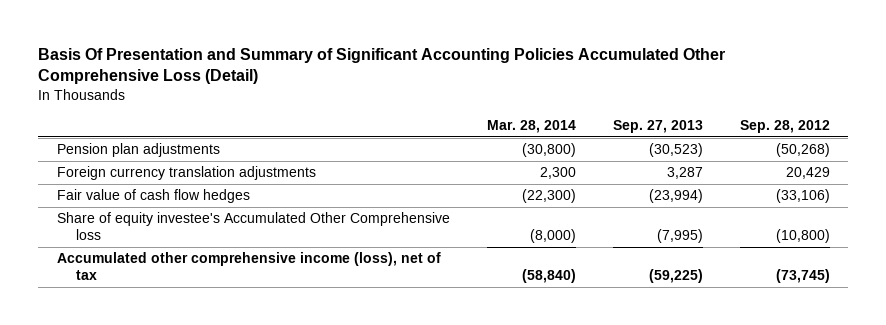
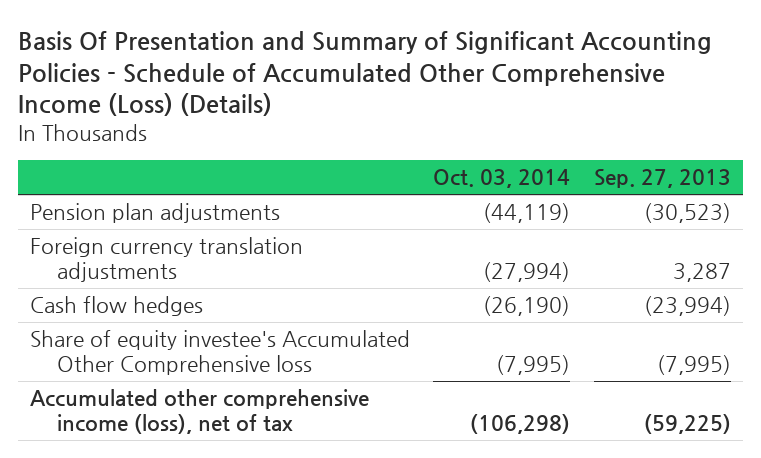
- Basis Of Presentation and Summary of Significant Accounting Policies Accumulated Other Comprehensive Loss (Detail)
+ Basis Of Presentation and Summary of Significant Accounting Policies - Schedule of Accumulated Other Comprehensive Income (Loss) (Details)
- | Mar. 28, 2014 | Sep. 27, 2013 | Sep. 28, 2012
+ | Oct. 03, 2014 | Sep. 27, 2013
- Fair value of cash flow hedges | (22,300) | (23,994) | (33,106)
+ Cash flow hedges | (26,190) | (23,994)

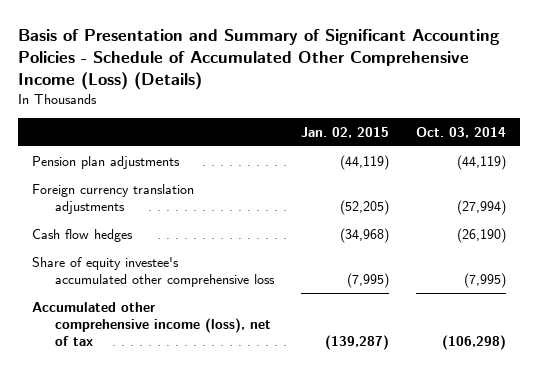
- Basis Of Presentation and Summary of Significant Accounting Policies - Schedule of Accumulated Other Comprehensive Income (Loss) (Details)
+ Basis of Presentation and Summary of Significant Accounting Policies - Schedule of Accumulated Other Comprehensive Income (Loss) (Details)
- | Oct. 03, 2014 | Sep. 27, 2013
+ | Jan. 02, 2015 | Oct. 03, 2014
- Share of equity investee's Accumulated Other Comprehensive loss | (7,995) | (7,995)
+ Share of equity investee's accumulated other comprehensive loss | (7,995) | (7,995)

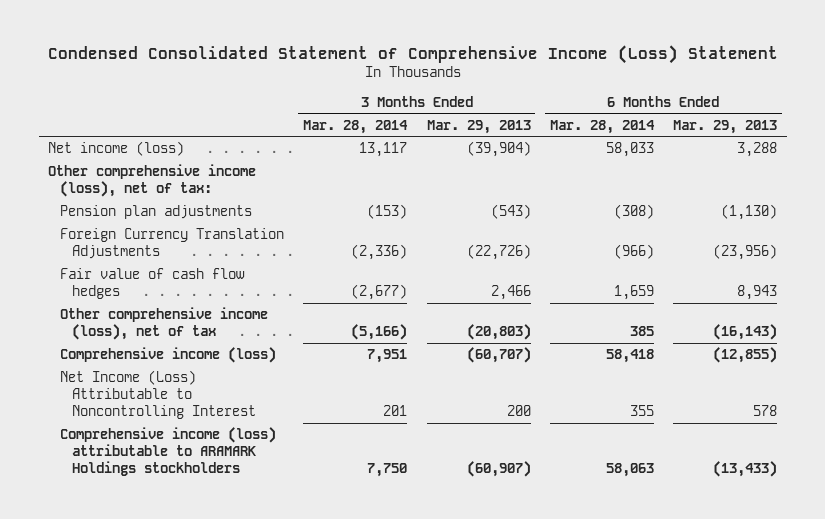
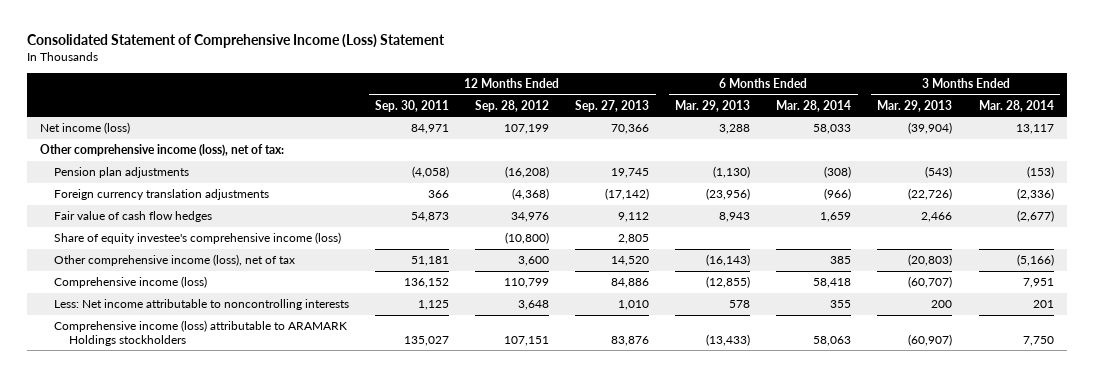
- Condensed Consolidated Statement of Comprehensive Income (Loss) Statement
+ Consolidated Statement of Comprehensive Income (Loss) Statement
- | 3 Months Ended Mar. 28, 2014 | 3 Months Ended Mar. 29, 2013 | 6 Months Ended Mar. 28, 2014 | 6 Months Ended Mar. 29, 2013
+ | 12 Months Ended Sep. 30, 2011 | 12 Months Ended Sep. 28, 2012 | 12 Months Ended Sep. 27, 2013 | 6 Months Ended Mar. 29, 2013 | 6 Months Ended Mar. 28, 2014 | 3 Months Ended Mar. 29, 2013 | 3 Months Ended Mar. 28, 2014
- Foreign Currency Translation Adjustments | (2,336) | (22,726) | (966) | (23,956)
+ Foreign currency translation adjustments | 366 | (4,368) | (17,142) | (23,956) | (966) | (22,726) | (2,336)
+ Share of equity investee's comprehensive income (loss) | | (10,800) | 2,805 | | | |
- Net Income (Loss) Attributable to Noncontrolling Interest | 201 | 200 | 355 | 578
+ Less: Net income attributable to noncontrolling interests | 1,125 | 3,648 | 1,010 | 578 | 355 | 200 | 201

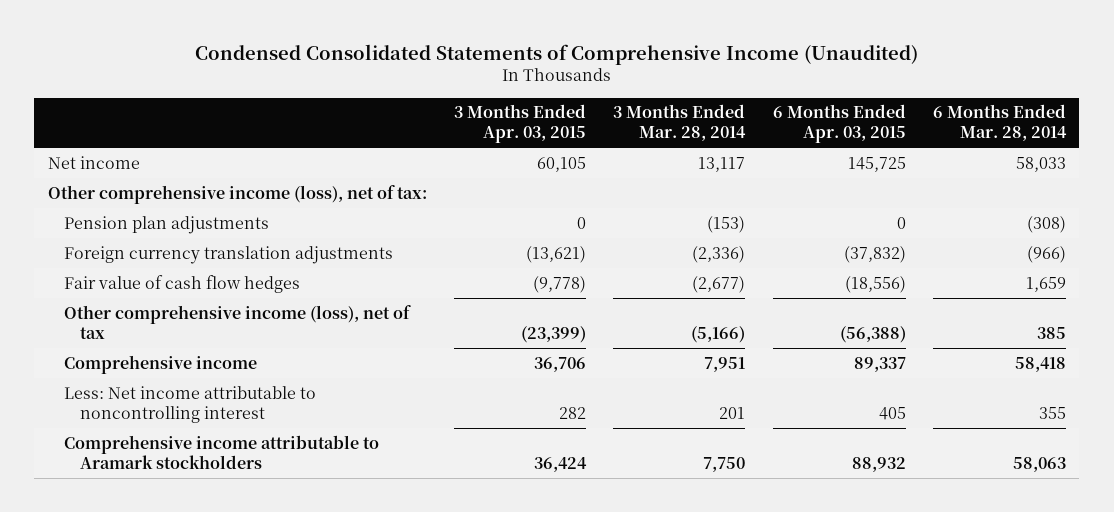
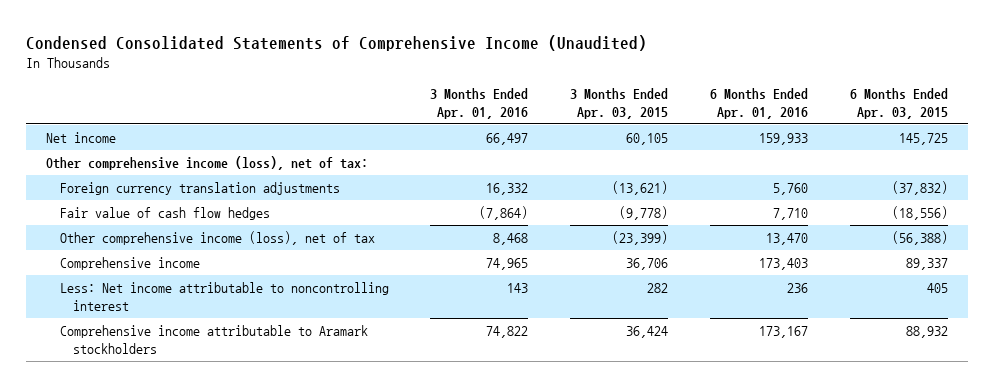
- | 3 Months Ended Apr. 03, 2015 | 3 Months Ended Mar. 28, 2014 | 6 Months Ended Apr. 03, 2015 | 6 Months Ended Mar. 28, 2014
+ | 3 Months Ended Apr. 01, 2016 | 3 Months Ended Apr. 03, 2015 | 6 Months Ended Apr. 01, 2016 | 6 Months Ended Apr. 03, 2015
- Pension plan adjustments | 0 | (153) | 0 | (308)

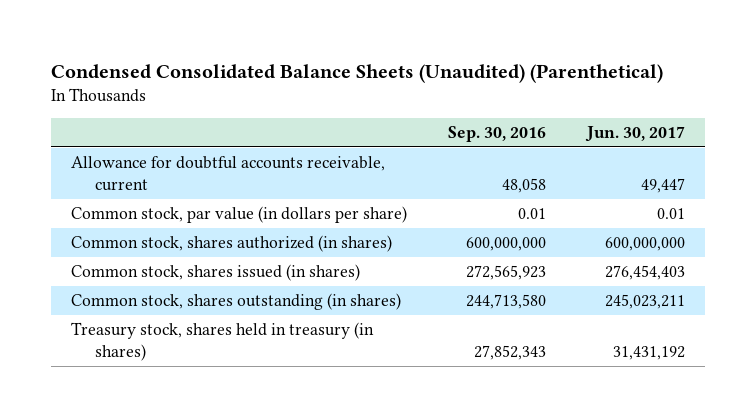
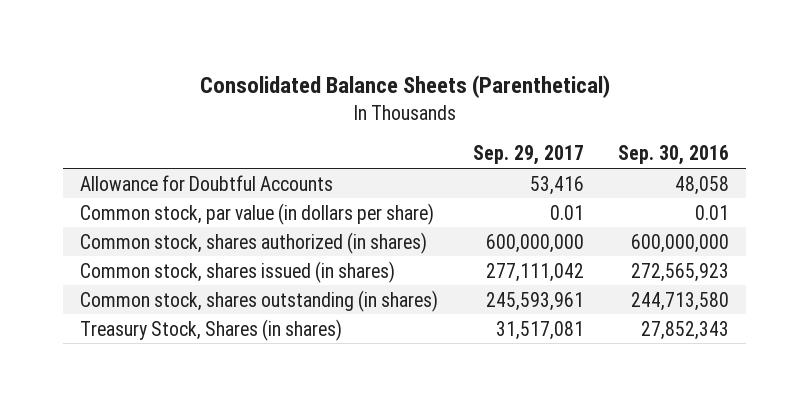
- Condensed Consolidated Balance Sheets (Unaudited) (Parenthetical)
+ Consolidated Balance Sheets (Parenthetical)
- | Sep. 30, 2016 | Jun. 30, 2017
+ | Sep. 29, 2017 | Sep. 30, 2016
- Allowance for doubtful accounts receivable, current | 48,058 | 49,447
+ Allowance for Doubtful Accounts | 53,416 | 48,058
- Treasury stock, shares held in treasury (in shares) | 27,852,343 | 31,431,192
+ Treasury Stock, Shares (in shares) | 31,517,081 | 27,852,343

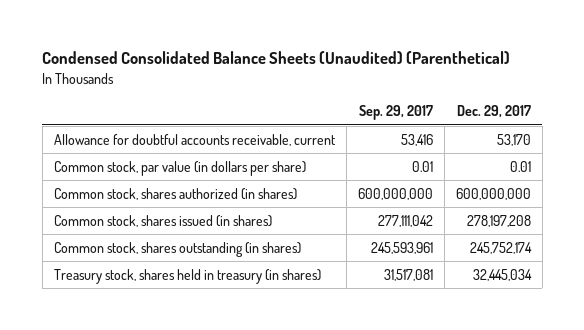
- Consolidated Balance Sheets (Parenthetical)
+ Condensed Consolidated Balance Sheets (Unaudited) (Parenthetical)
- | Sep. 29, 2017 | Sep. 30, 2016
+ | Sep. 29, 2017 | Dec. 29, 2017
- Allowance for Doubtful Accounts | 53,416 | 48,058
+ Allowance for doubtful accounts receivable, current | 53,416 | 53,170
- Treasury Stock, Shares (in shares) | 31,517,081 | 27,852,343
+ Treasury stock, shares held in treasury (in shares) | 31,517,081 | 32,445,034

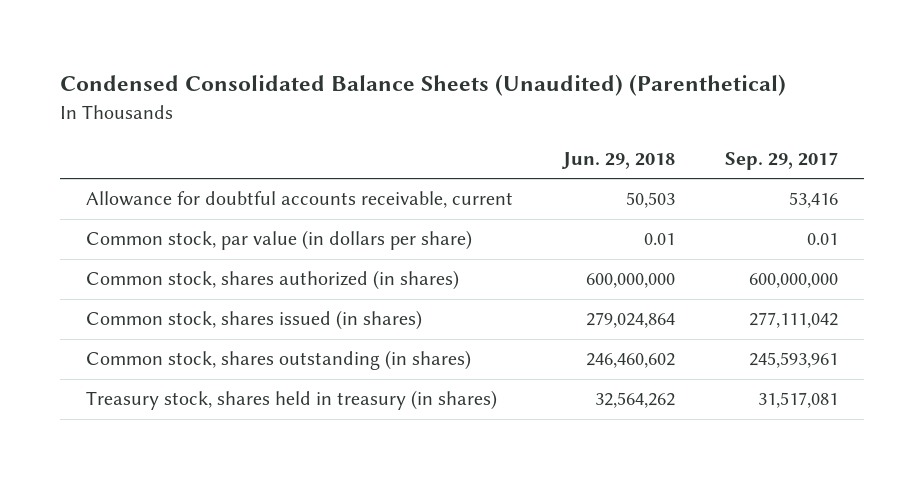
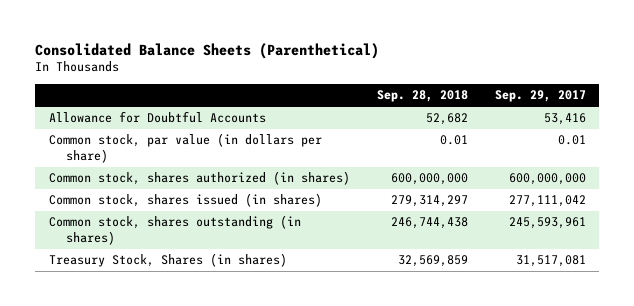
- Condensed Consolidated Balance Sheets (Unaudited) (Parenthetical)
+ Consolidated Balance Sheets (Parenthetical)
- | Jun. 29, 2018 | Sep. 29, 2017
+ | Sep. 28, 2018 | Sep. 29, 2017
- Allowance for doubtful accounts receivable, current | 50,503 | 53,416
+ Allowance for Doubtful Accounts | 52,682 | 53,416
- Treasury stock, shares held in treasury (in shares) | 32,564,262 | 31,517,081
+ Treasury Stock, Shares (in shares) | 32,569,859 | 31,517,081

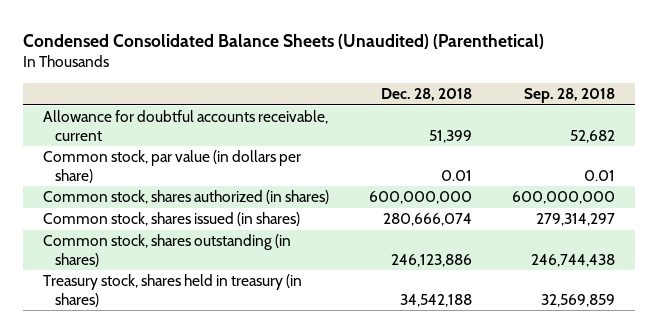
- Consolidated Balance Sheets (Parenthetical)
+ Condensed Consolidated Balance Sheets (Unaudited) (Parenthetical)
- | Sep. 28, 2018 | Sep. 29, 2017
+ | Dec. 28, 2018 | Sep. 28, 2018
- Allowance for Doubtful Accounts | 52,682 | 53,416
+ Allowance for doubtful accounts receivable, current | 51,399 | 52,682
- Treasury Stock, Shares (in shares) | 32,569,859 | 31,517,081
+ Treasury stock, shares held in treasury (in shares) | 34,542,188 | 32,569,859

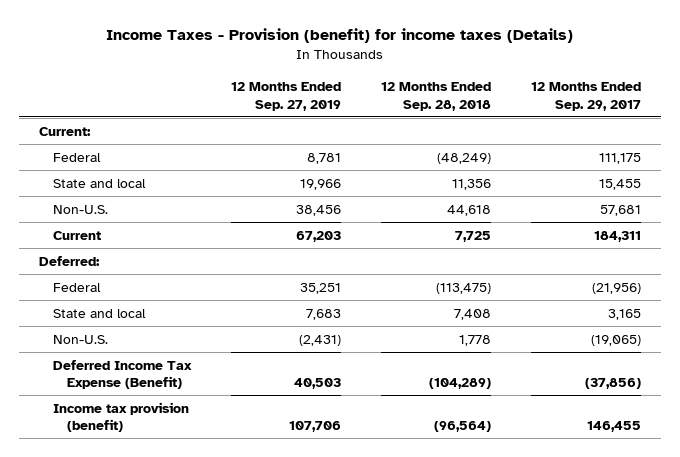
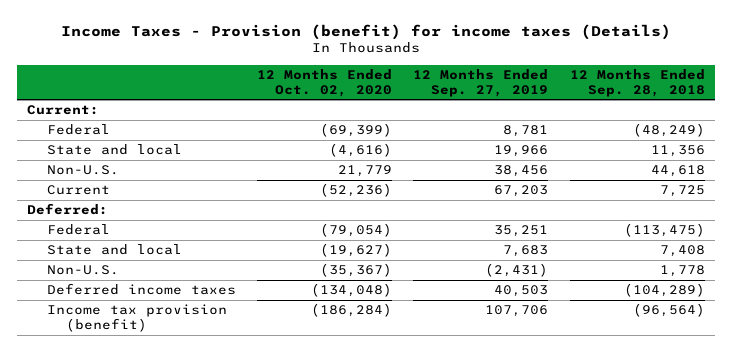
- | 12 Months Ended Sep. 27, 2019 | 12 Months Ended Sep. 28, 2018 | 12 Months Ended Sep. 29, 2017
+ | 12 Months Ended Oct. 02, 2020 | 12 Months Ended Sep. 27, 2019 | 12 Months Ended Sep. 28, 2018
- Deferred Income Tax Expense (Benefit) | 40,503 | (104,289) | (37,856)
+ Deferred income taxes | (134,048) | 40,503 | (104,289)

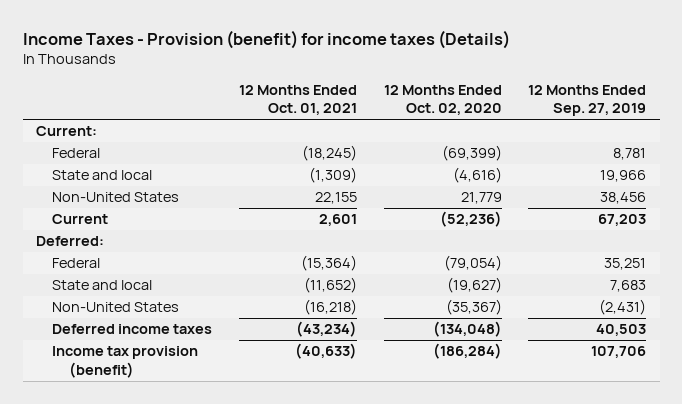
- | 12 Months Ended Oct. 02, 2020 | 12 Months Ended Sep. 27, 2019 | 12 Months Ended Sep. 28, 2018
+ | 12 Months Ended Oct. 01, 2021 | 12 Months Ended Oct. 02, 2020 | 12 Months Ended Sep. 27, 2019
- Non-U.S. | 21,779 | 38,456 | 44,618
+ Non-United States | 22,155 | 21,779 | 38,456
- Non-U.S. | (35,367) | (2,431) | 1,778
+ Non-United States | (16,218) | (35,367) | (2,431)

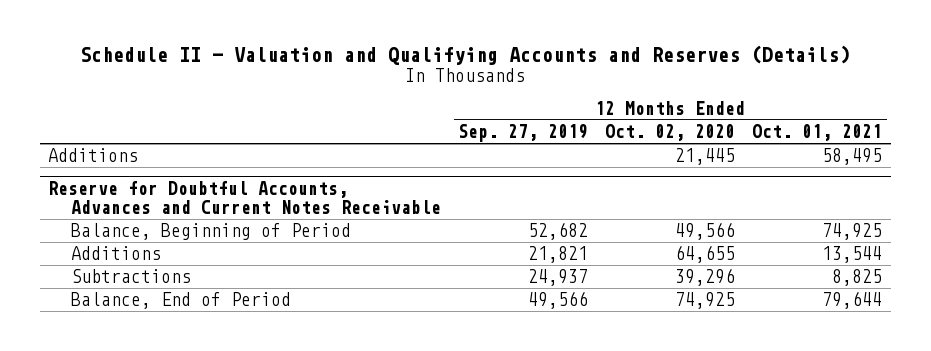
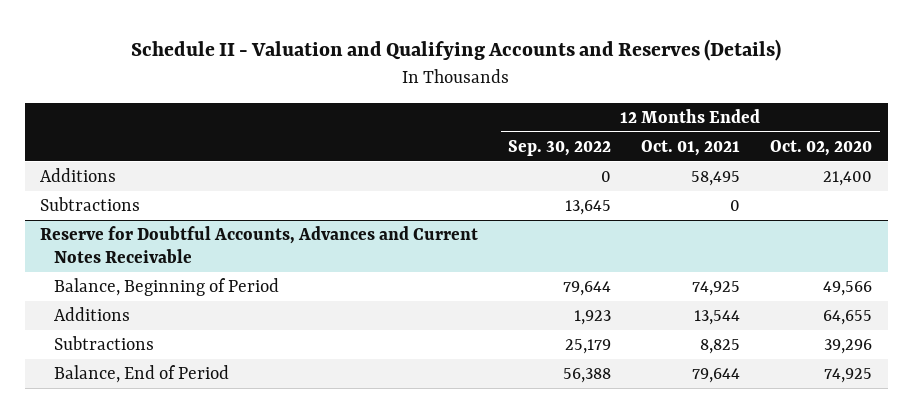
- | 12 Months Ended Sep. 27, 2019 | 12 Months Ended Oct. 02, 2020 | 12 Months Ended Oct. 01, 2021
+ | 12 Months Ended Sep. 30, 2022 | 12 Months Ended Oct. 01, 2021 | 12 Months Ended Oct. 02, 2020
- Additions | | 21,445 | 58,495
+ Additions | 0 | 58,495 | 21,400
+ Subtractions | 13,645 | 0 |

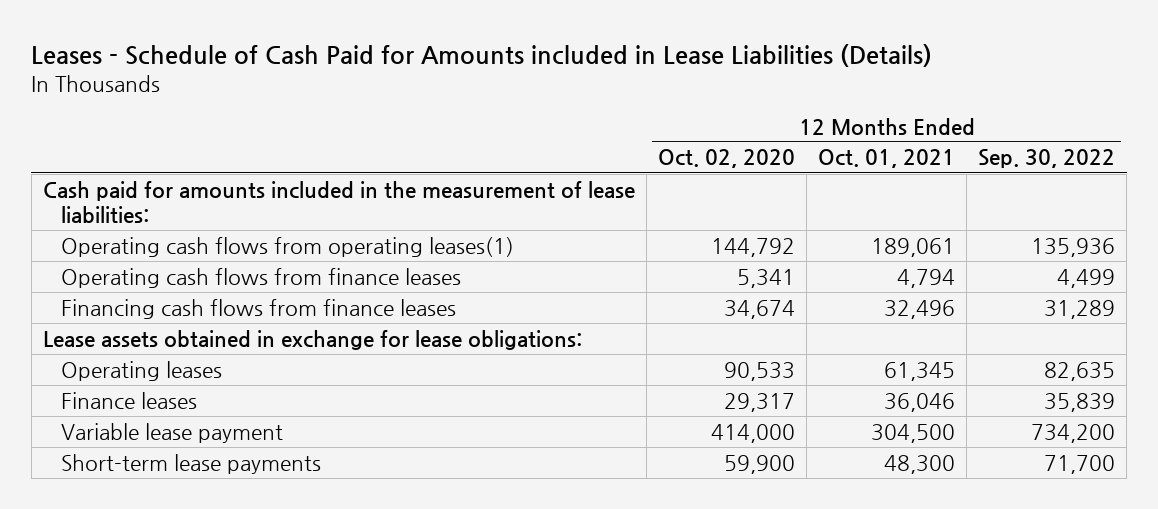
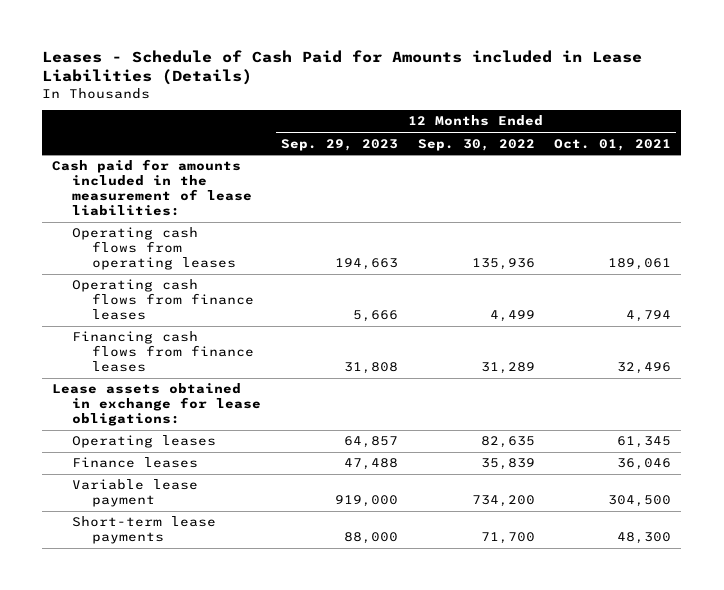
- | 12 Months Ended Oct. 02, 2020 | 12 Months Ended Oct. 01, 2021 | 12 Months Ended Sep. 30, 2022
+ | 12 Months Ended Sep. 29, 2023 | 12 Months Ended Sep. 30, 2022 | 12 Months Ended Oct. 01, 2021
- Operating cash flows from operating leases(1) | 144,792 | 189,061 | 135,936
+ Operating cash flows from operating leases | 194,663 | 135,936 | 189,061

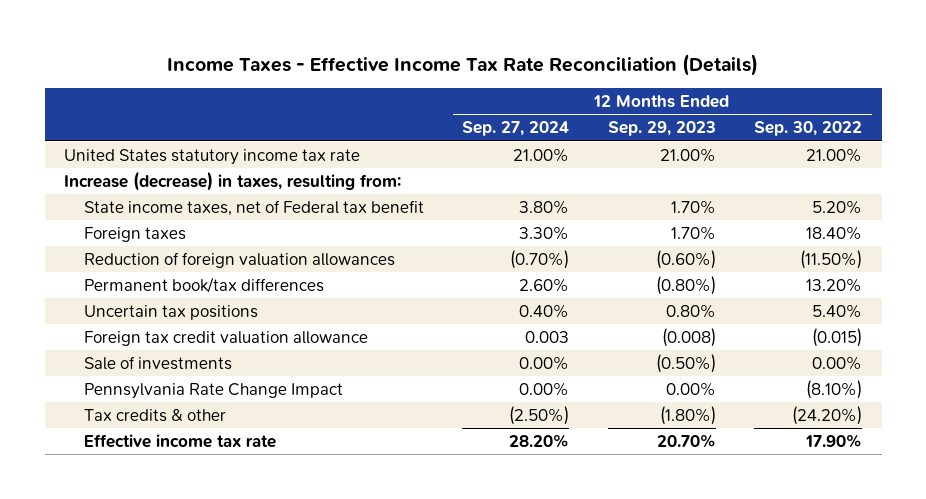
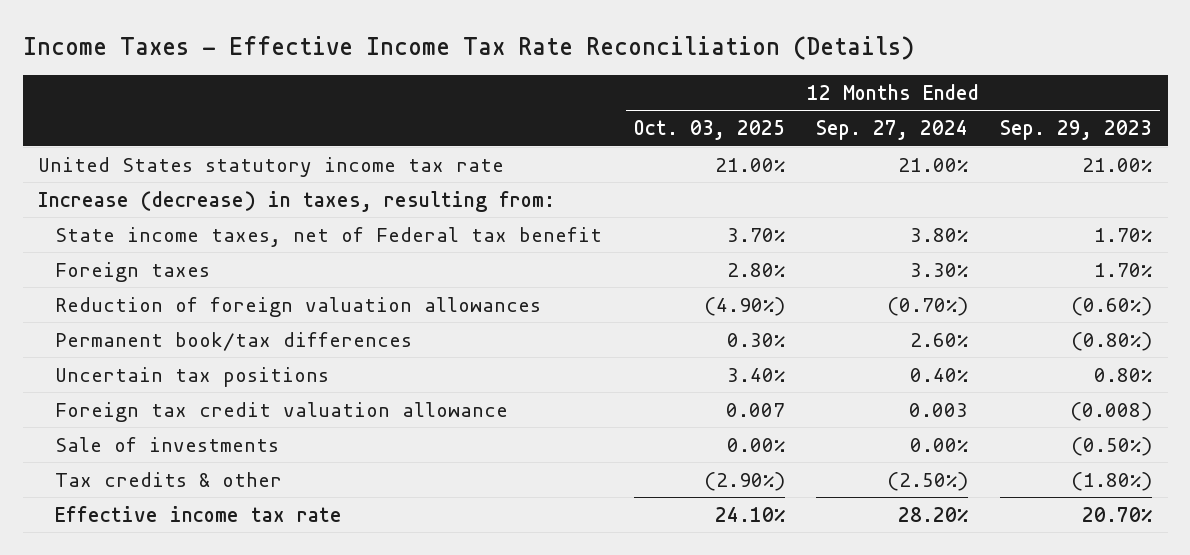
- | 12 Months Ended Sep. 27, 2024 | 12 Months Ended Sep. 29, 2023 | 12 Months Ended Sep. 30, 2022
+ | 12 Months Ended Oct. 03, 2025 | 12 Months Ended Sep. 27, 2024 | 12 Months Ended Sep. 29, 2023
- Pennsylvania Rate Change Impact | 0.00% | 0.00% | (8.10%)

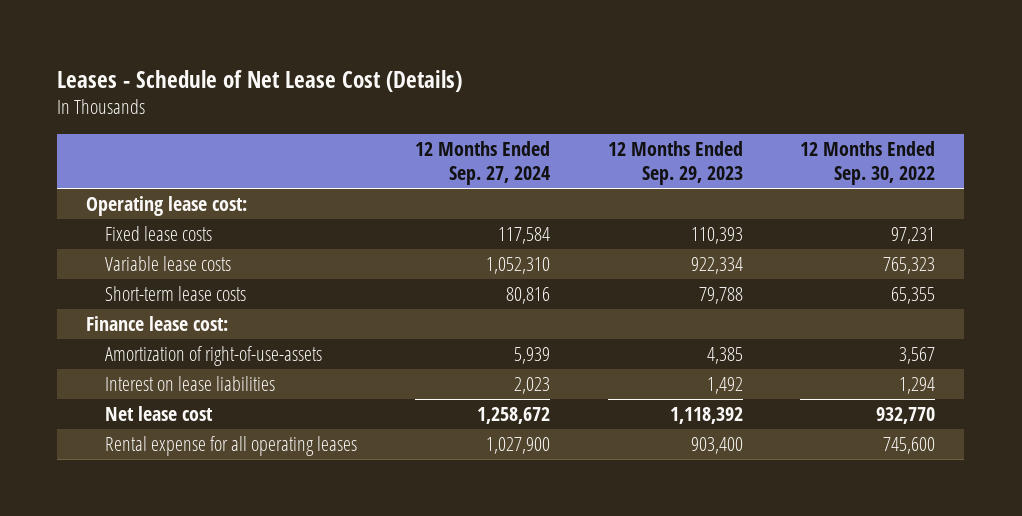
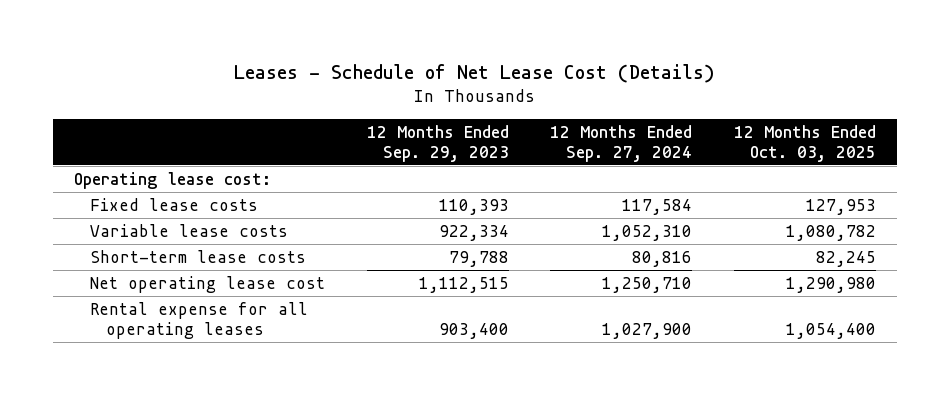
- | 12 Months Ended Sep. 27, 2024 | 12 Months Ended Sep. 29, 2023 | 12 Months Ended Sep. 30, 2022
+ | 12 Months Ended Sep. 29, 2023 | 12 Months Ended Sep. 27, 2024 | 12 Months Ended Oct. 03, 2025
- Finance lease cost:
- Amortization of right-of-use-assets | 5,939 | 4,385 | 3,567
- Interest on lease liabilities | 2,023 | 1,492 | 1,294
- Net lease cost | 1,258,672 | 1,118,392 | 932,770
+ Net operating lease cost | 1,112,515 | 1,250,710 | 1,290,980

